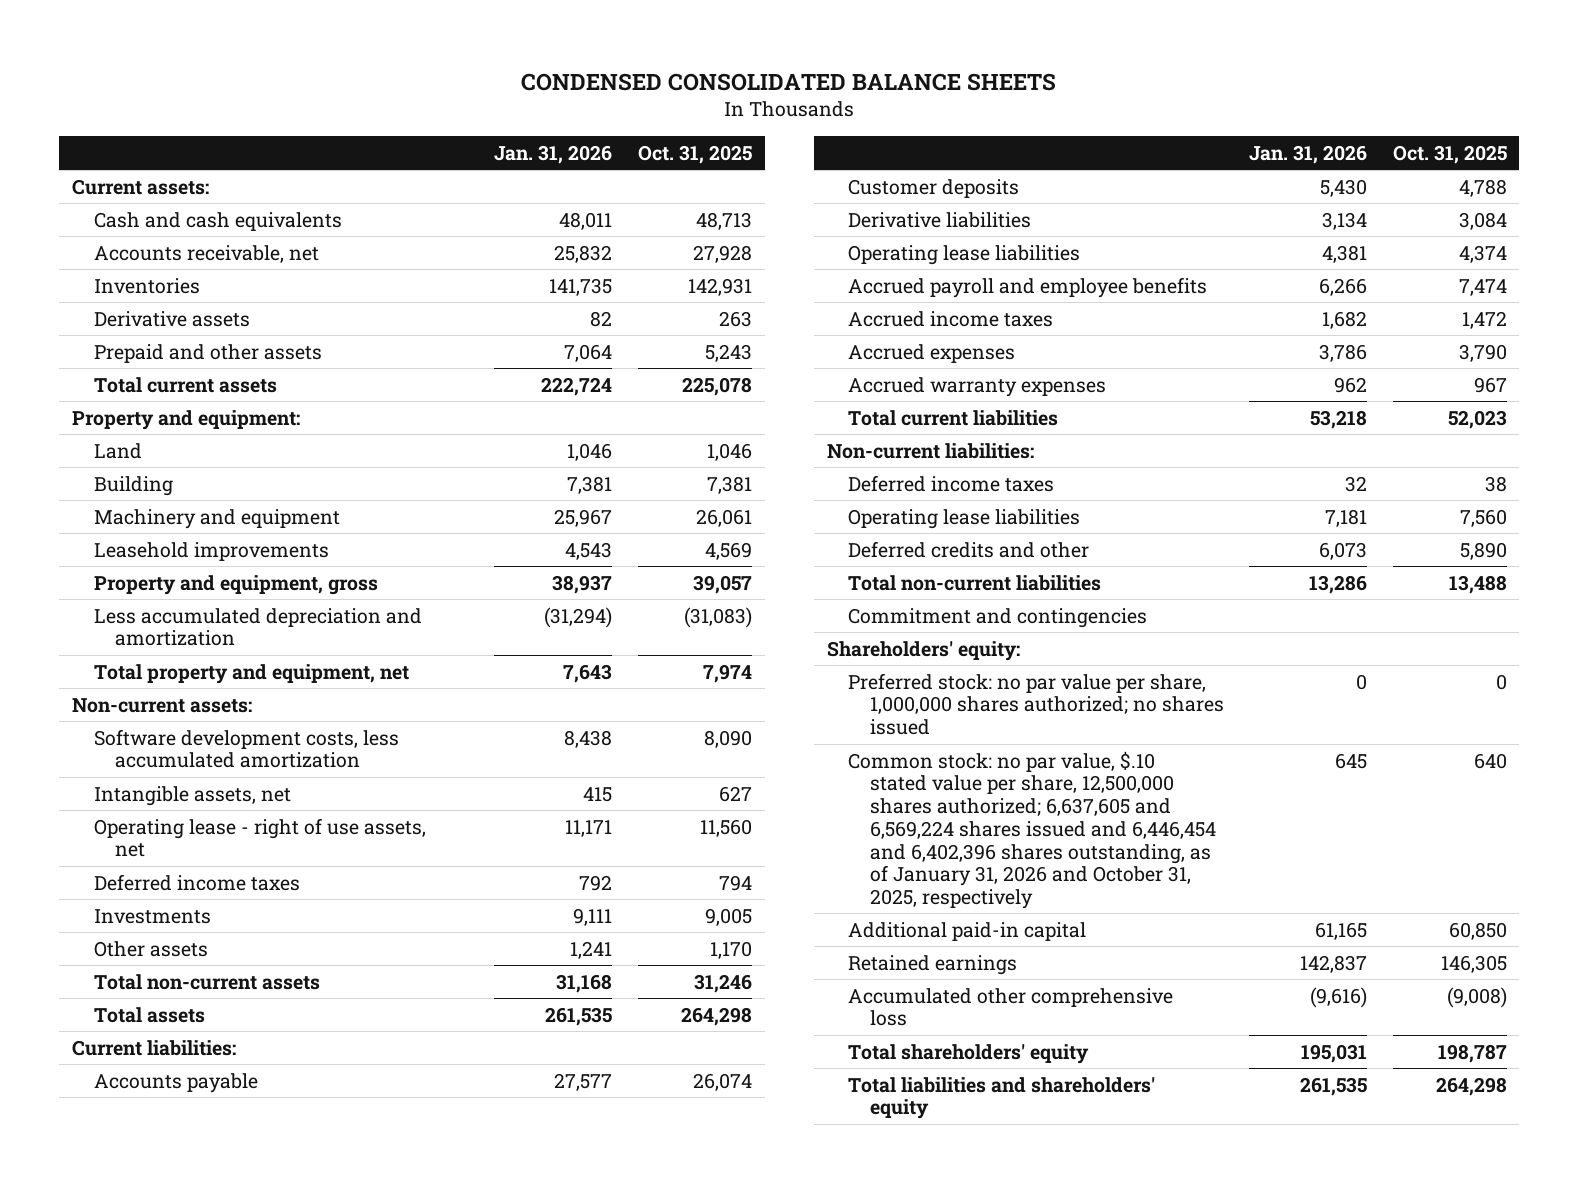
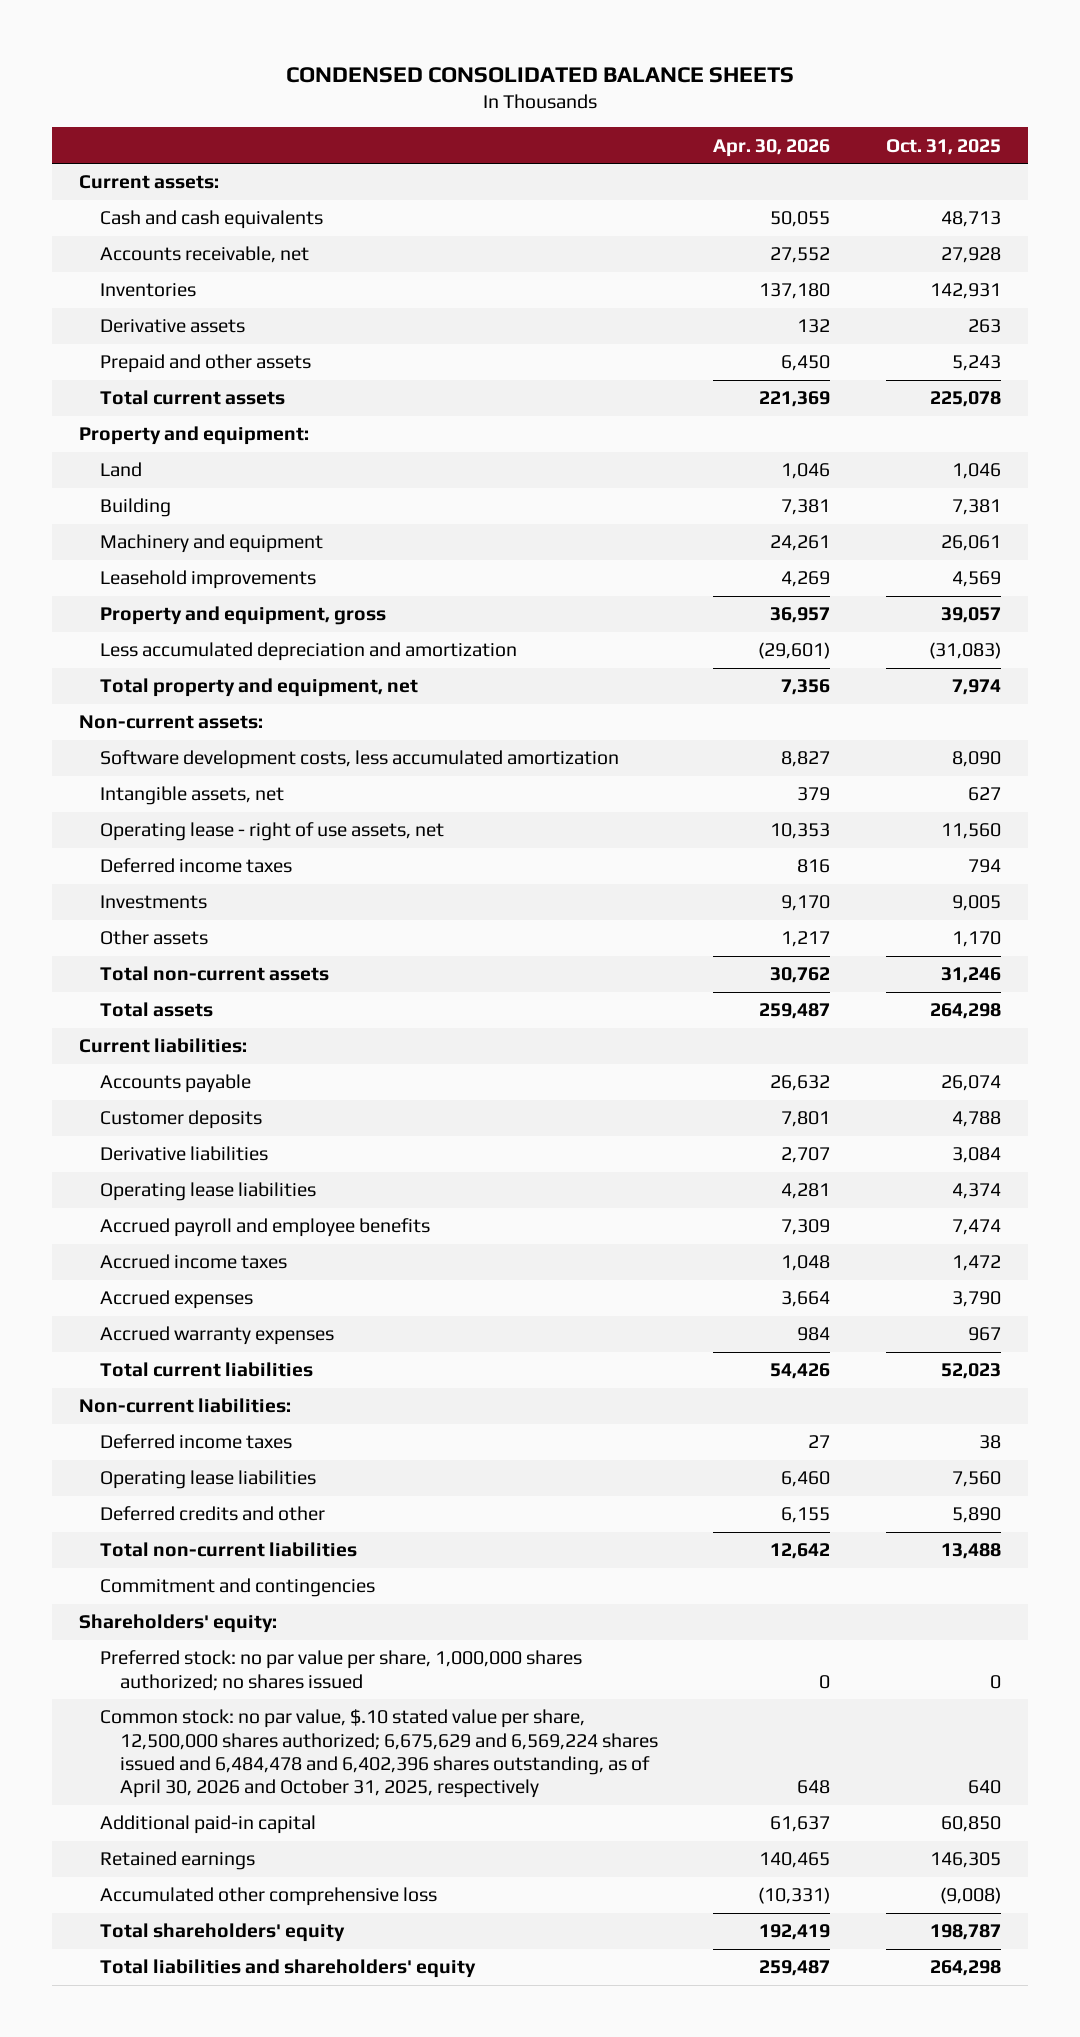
- | Jan. 31, 2026 | Oct. 31, 2025
+ | Apr. 30, 2026 | Oct. 31, 2025
- Common stock: no par value, $.10 stated value per share, 12,500,000 shares authorized; 6,637,605 and 6,569,224 shares issued and 6,446,454 and 6,402,396 shares outstanding, as of January 31, 2026 and October 31, 2025, respectively | 645 | 640
+ Common stock: no par value, $.10 stated value per share, 12,500,000 shares authorized; 6,675,629 and 6,569,224 shares issued and 6,484,478 and 6,402,396 shares outstanding, as of April 30, 2026 and October 31, 2025, respectively | 648 | 640

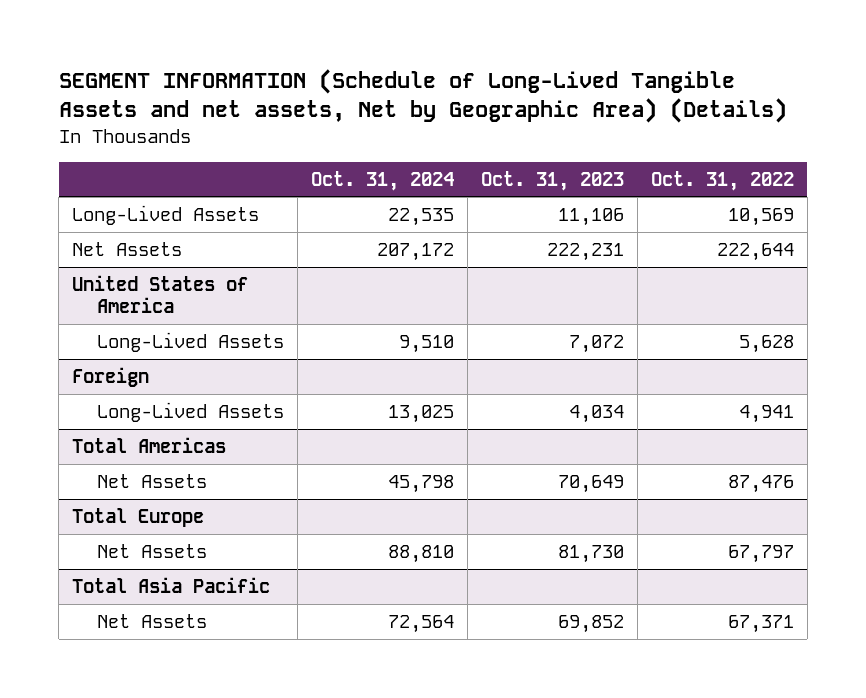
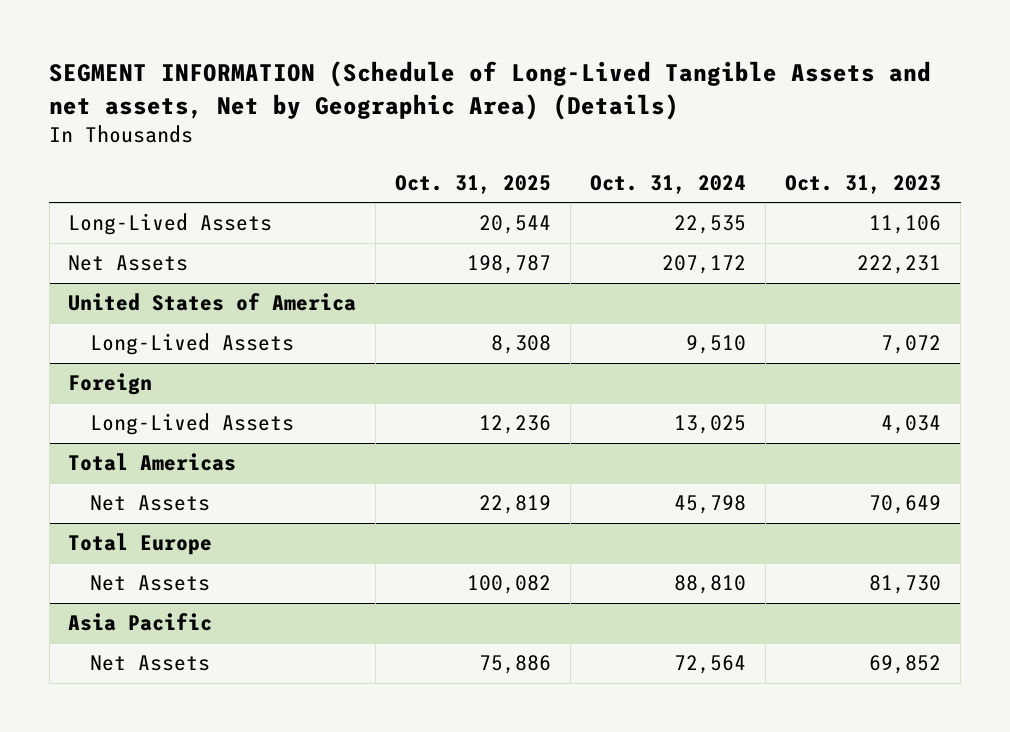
- | Oct. 31, 2024 | Oct. 31, 2023 | Oct. 31, 2022
+ | Oct. 31, 2025 | Oct. 31, 2024 | Oct. 31, 2023
- Total Asia Pacific
+ Asia Pacific

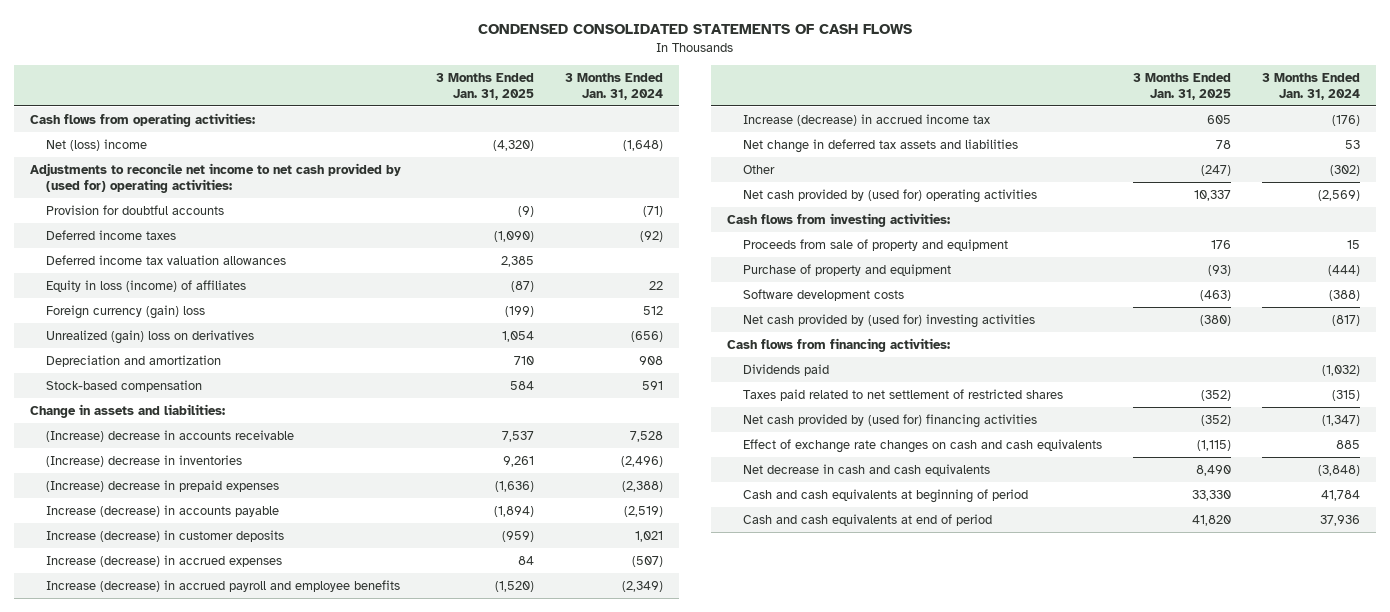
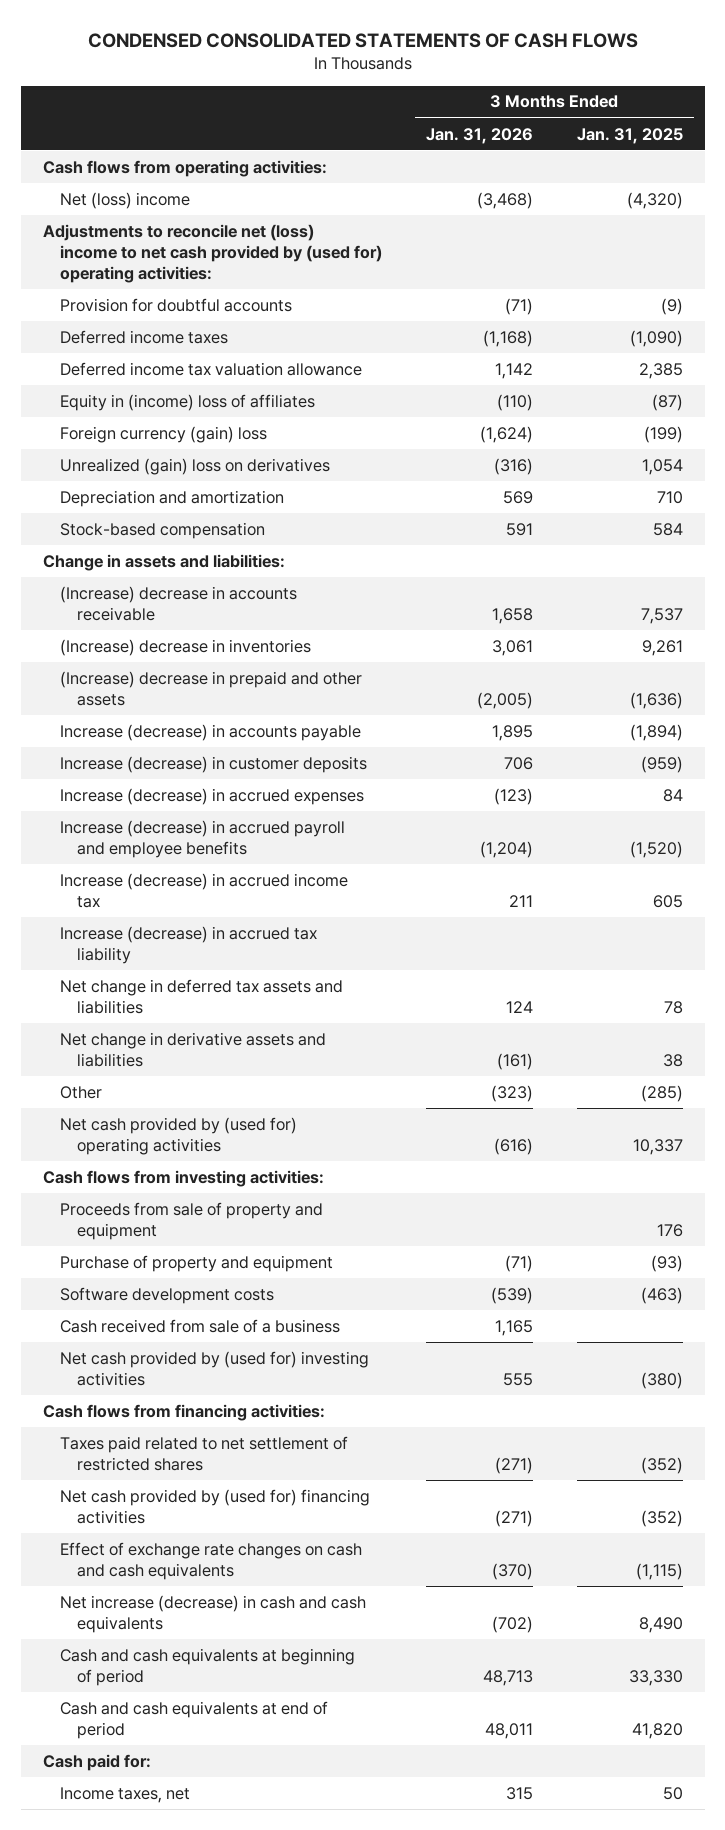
- | 3 Months Ended Jan. 31, 2025 | 3 Months Ended Jan. 31, 2024
+ | 3 Months Ended Jan. 31, 2026 | 3 Months Ended Jan. 31, 2025
- Adjustments to reconcile net income to net cash provided by (used for) operating activities:
+ Adjustments to reconcile net (loss) income to net cash provided by (used for) operating activities:
- Deferred income tax valuation allowances | 2,385 |
- Equity in loss (income) of affiliates | (87) | 22
+ Deferred income tax valuation allowance | 1,142 | 2,385
+ Equity in (income) loss of affiliates | (110) | (87)
- (Increase) decrease in prepaid expenses | (1,636) | (2,388)
+ (Increase) decrease in prepaid and other assets | (2,005) | (1,636)
+ Increase (decrease) in accrued tax liability
- Other | (247) | (302)
+ Net change in derivative assets and liabilities | (161) | 38
+ Other | (323) | (285)
+ Cash received from sale of a business | 1,165 |
- Dividends paid | | (1,032)
- Net decrease in cash and cash equivalents | 8,490 | (3,848)
+ Net increase (decrease) in cash and cash equivalents | (702) | 8,490
+ Cash paid for:
+ Income taxes, net | 315 | 50

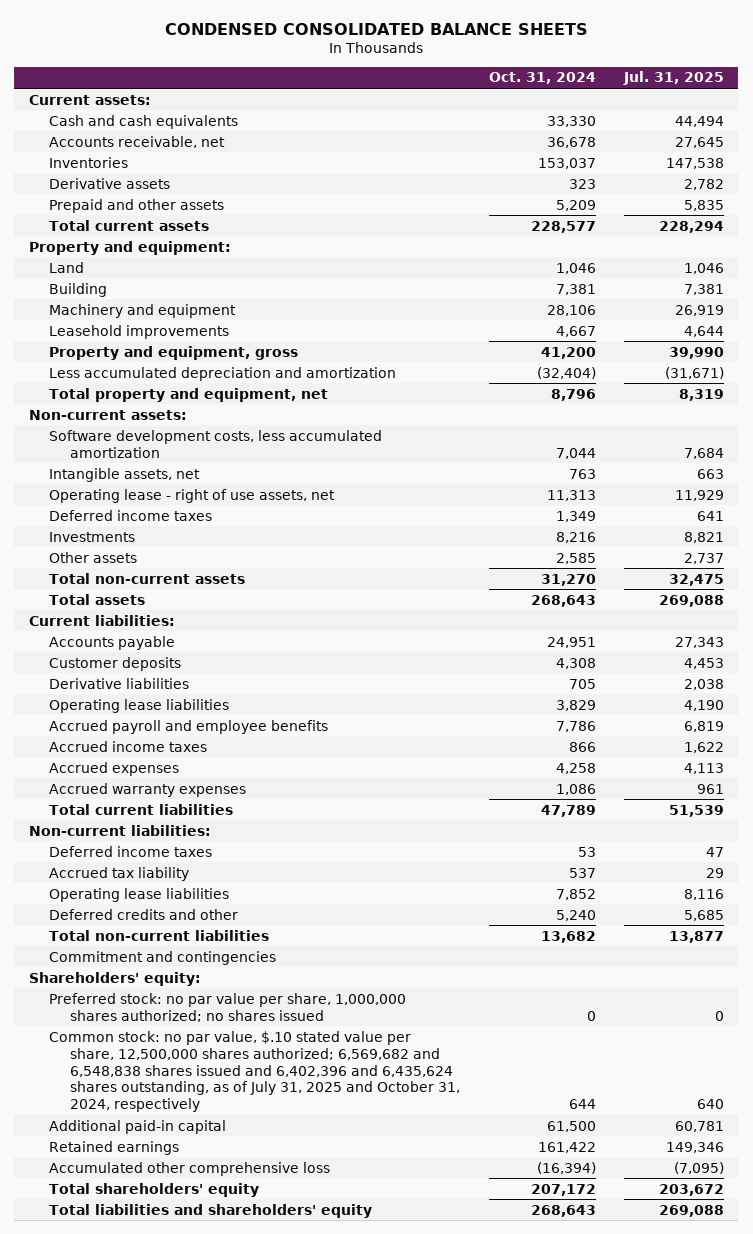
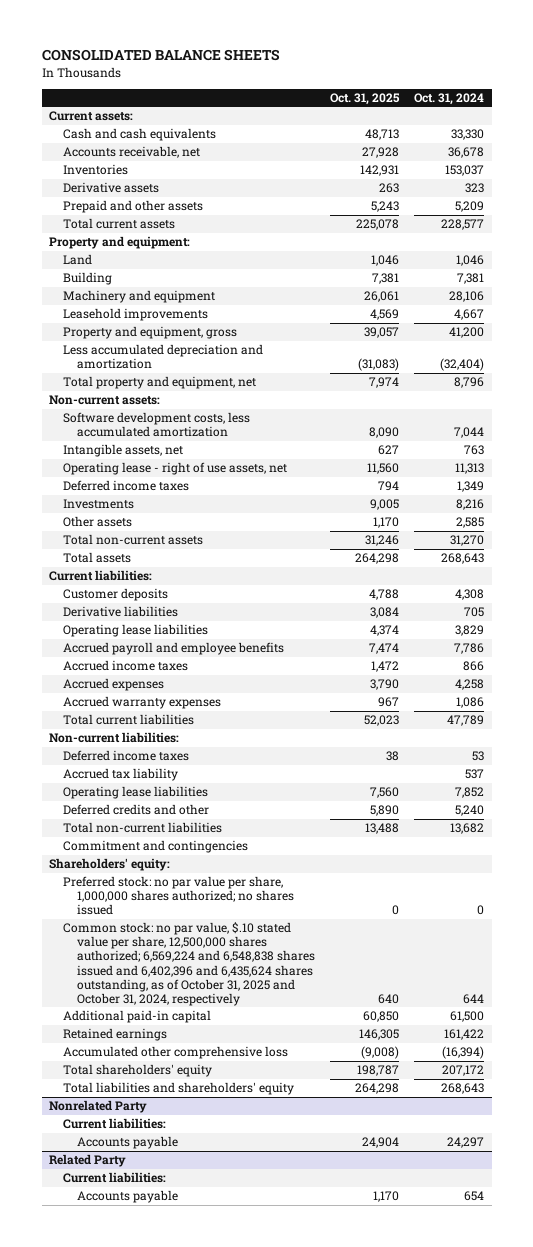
- CONDENSED CONSOLIDATED BALANCE SHEETS
+ CONSOLIDATED BALANCE SHEETS
- | Oct. 31, 2024 | Jul. 31, 2025
+ | Oct. 31, 2025 | Oct. 31, 2024
- Accounts payable | 24,951 | 27,343
- Common stock: no par value, $.10 stated value per share, 12,500,000 shares authorized; 6,569,682 and 6,548,838 shares issued and 6,402,396 and 6,435,624 shares outstanding, as of July 31, 2025 and October 31, 2024, respectively | 644 | 640
+ Common stock: no par value, $.10 stated value per share, 12,500,000 shares authorized; 6,569,224 and 6,548,838 shares issued and 6,402,396 and 6,435,624 shares outstanding, as of October 31, 2025 and October 31, 2024, respectively | 640 | 644
+ Nonrelated Party
+ Current liabilities:
+ Accounts payable | 24,904 | 24,297
+ Related Party
+ Current liabilities:
+ Accounts payable | 1,170 | 654

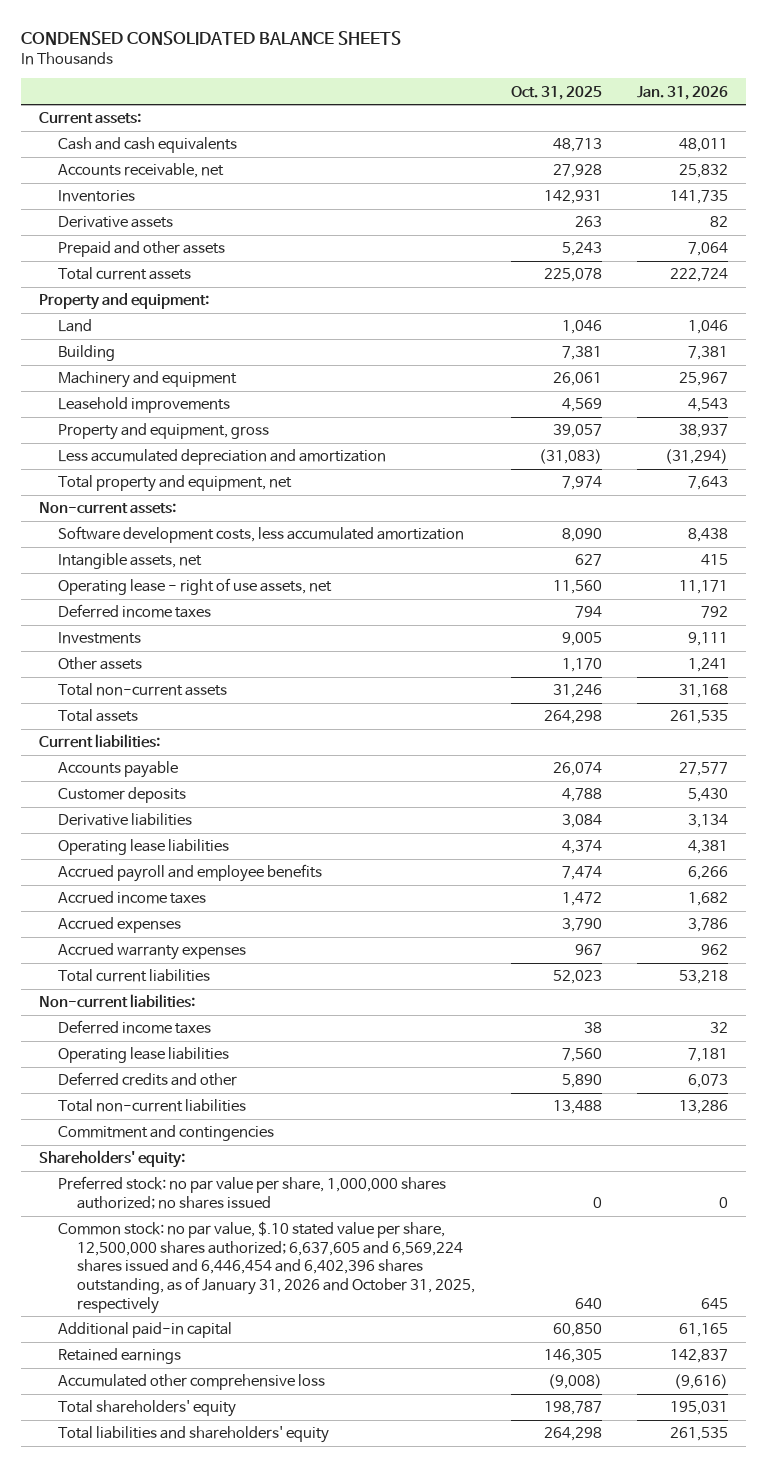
- CONSOLIDATED BALANCE SHEETS
+ CONDENSED CONSOLIDATED BALANCE SHEETS
- | Oct. 31, 2025 | Oct. 31, 2024
+ | Oct. 31, 2025 | Jan. 31, 2026
+ Accounts payable | 26,074 | 27,577
- Accrued tax liability | | 537
- Common stock: no par value, $.10 stated value per share, 12,500,000 shares authorized; 6,569,224 and 6,548,838 shares issued and 6,402,396 and 6,435,624 shares outstanding, as of October 31, 2025 and October 31, 2024, respectively | 640 | 644
+ Common stock: no par value, $.10 stated value per share, 12,500,000 shares authorized; 6,637,605 and 6,569,224 shares issued and 6,446,454 and 6,402,396 shares outstanding, as of January 31, 2026 and October 31, 2025, respectively | 640 | 645
- Nonrelated Party
- Current liabilities:
- Accounts payable | 24,904 | 24,297
- Related Party
- Current liabilities:
- Accounts payable | 1,170 | 654

